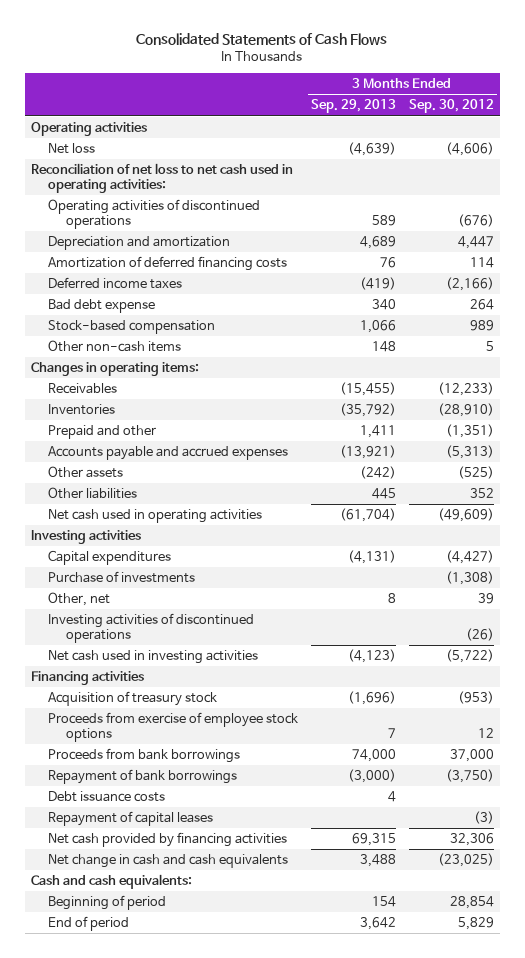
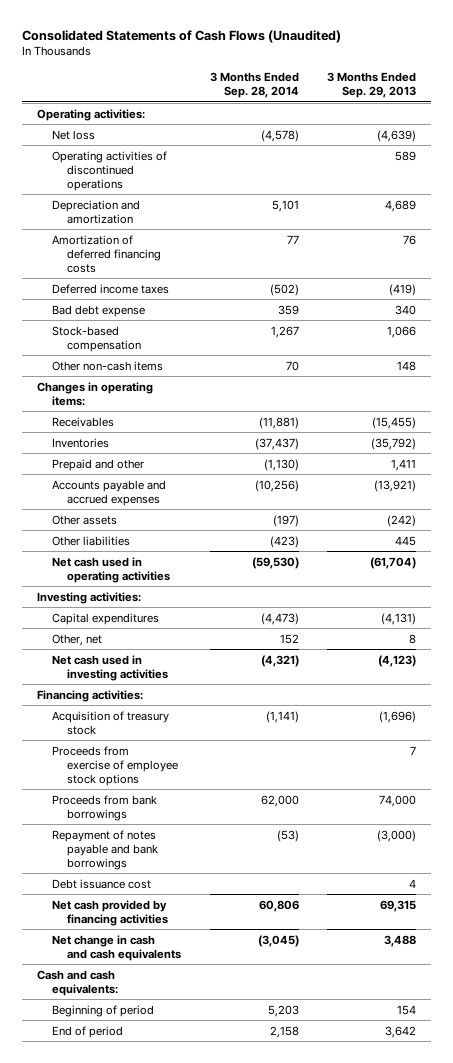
- Consolidated Statements of Cash Flows
+ Consolidated Statements of Cash Flows (Unaudited)
- | 3 Months Ended Sep. 29, 2013 | 3 Months Ended Sep. 30, 2012
+ | 3 Months Ended Sep. 28, 2014 | 3 Months Ended Sep. 29, 2013
- Operating activities
+ Operating activities:
- Reconciliation of net loss to net cash used in operating activities:
- Investing activities
+ Investing activities:
- Purchase of investments | | (1,308)
- Investing activities of discontinued operations | | (26)
- Financing activities
+ Financing activities:
- Repayment of bank borrowings | (3,000) | (3,750)
- Debt issuance costs | 4 |
- Repayment of capital leases | | (3)
+ Repayment of notes payable and bank borrowings | (53) | (3,000)
+ Debt issuance cost | | 4

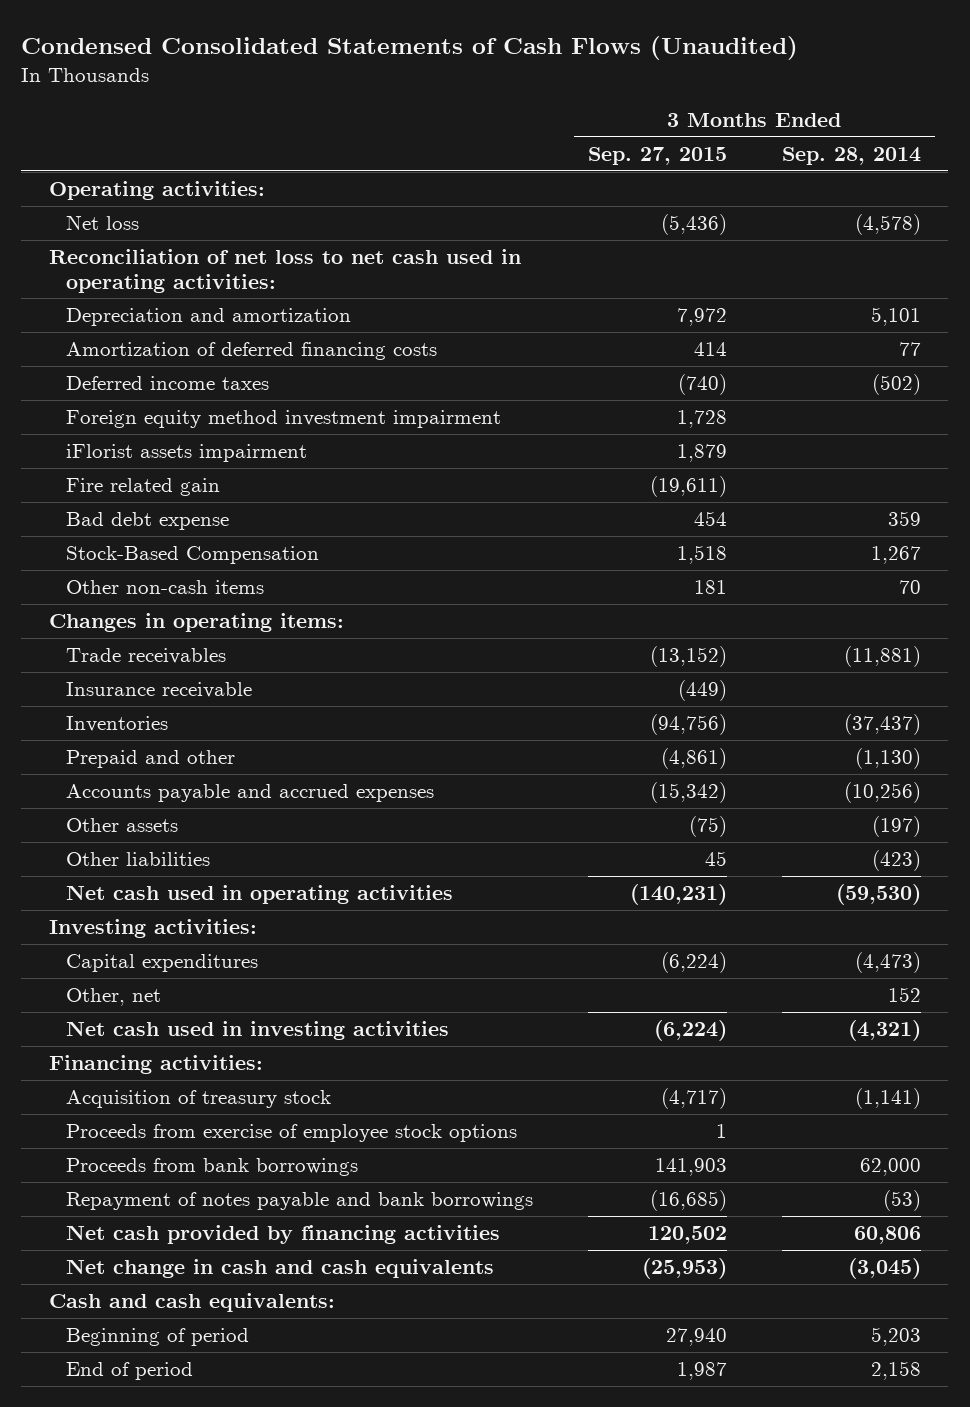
- Consolidated Statements of Cash Flows (Unaudited)
+ Condensed Consolidated Statements of Cash Flows (Unaudited)
- | 3 Months Ended Sep. 28, 2014 | 3 Months Ended Sep. 29, 2013
+ | 3 Months Ended Sep. 27, 2015 | 3 Months Ended Sep. 28, 2014
- Operating activities of discontinued operations | | 589
+ Reconciliation of net loss to net cash used in operating activities:
+ Foreign equity method investment impairment | 1,728 |
+ iFlorist assets impairment | 1,879 |
+ Fire related gain | (19,611) |
- Stock-based compensation | 1,267 | 1,066
+ Stock-Based Compensation | 1,518 | 1,267
- Receivables | (11,881) | (15,455)
+ Trade receivables | (13,152) | (11,881)
+ Insurance receivable | (449) |
- Debt issuance cost | | 4

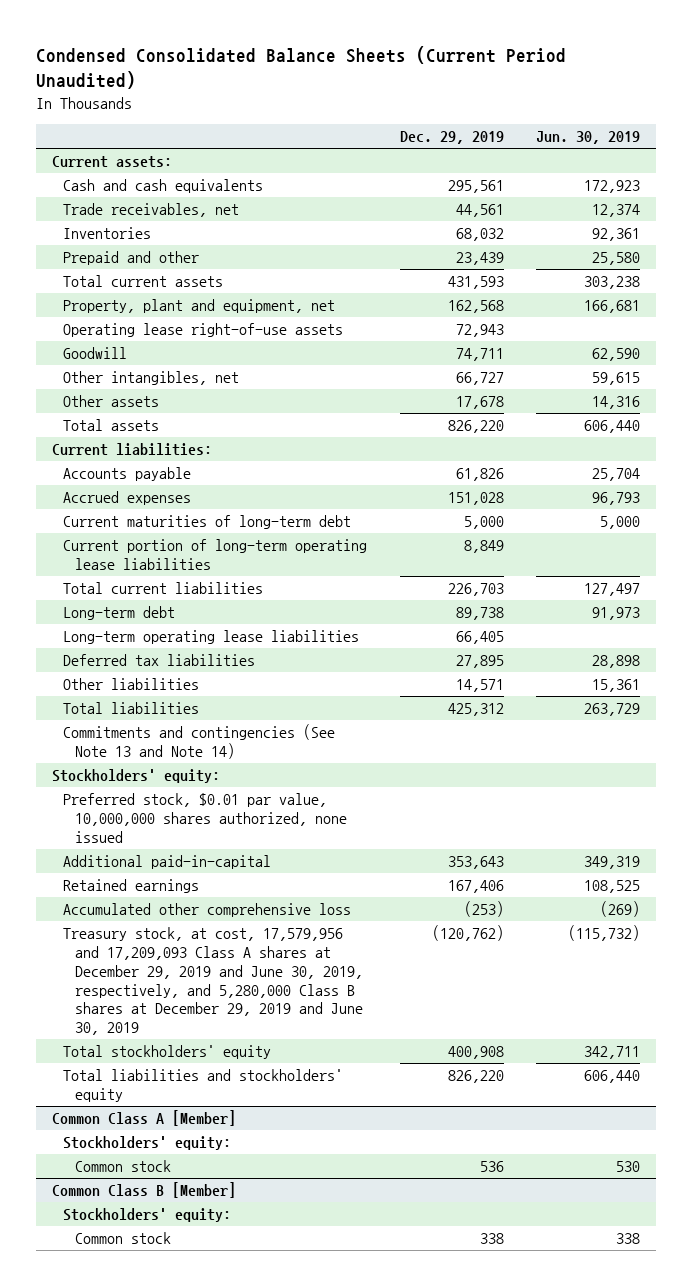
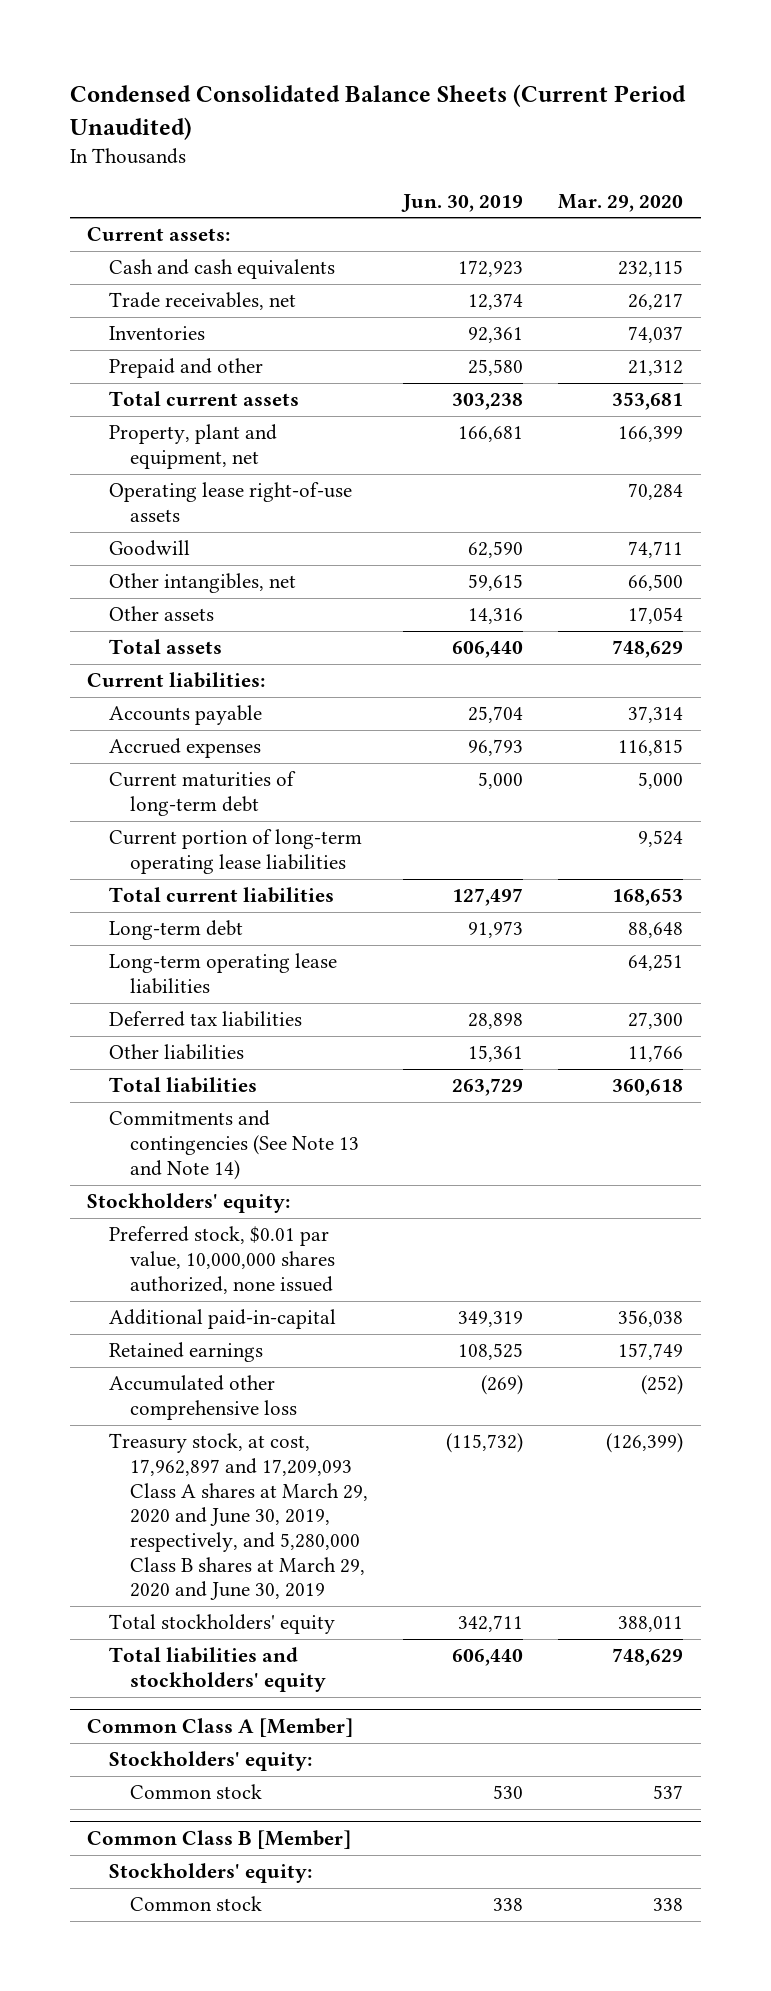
- | Dec. 29, 2019 | Jun. 30, 2019
+ | Jun. 30, 2019 | Mar. 29, 2020
- Treasury stock, at cost, 17,579,956 and 17,209,093 Class A shares at December 29, 2019 and June 30, 2019, respectively, and 5,280,000 Class B shares at December 29, 2019 and June 30, 2019 | (120,762) | (115,732)
+ Treasury stock, at cost, 17,962,897 and 17,209,093 Class A shares at March 29, 2020 and June 30, 2019, respectively, and 5,280,000 Class B shares at March 29, 2020 and June 30, 2019 | (115,732) | (126,399)

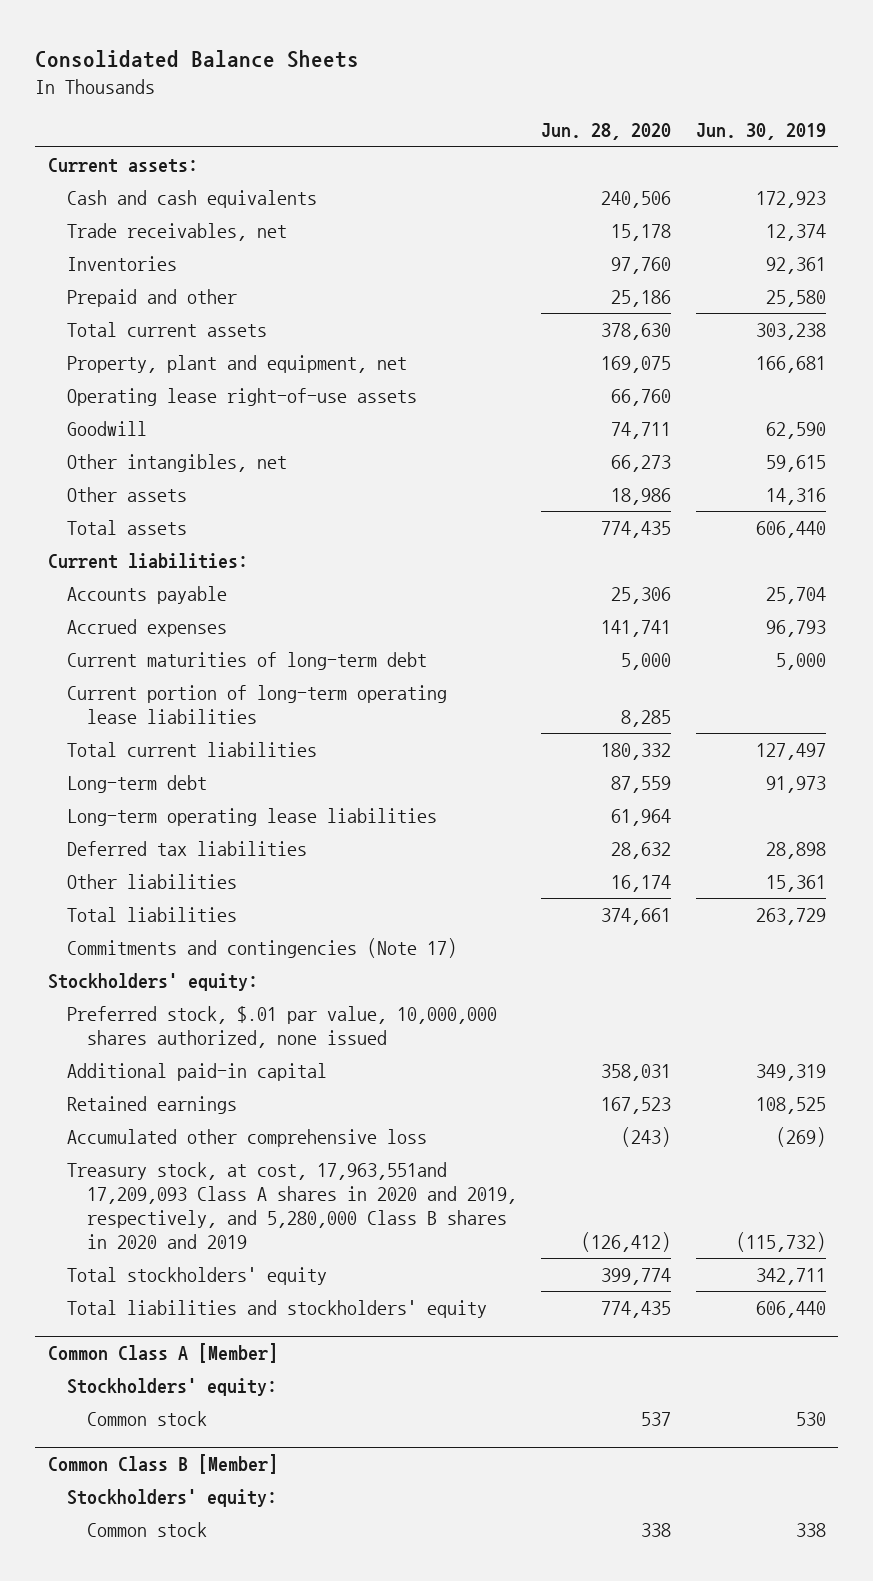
- Condensed Consolidated Balance Sheets (Current Period Unaudited)
+ Consolidated Balance Sheets
- | Jun. 30, 2019 | Mar. 29, 2020
+ | Jun. 28, 2020 | Jun. 30, 2019
- Commitments and contingencies (See Note 13 and Note 14)
+ Commitments and contingencies (Note 17)
- Preferred stock, $0.01 par value, 10,000,000 shares authorized, none issued
- Additional paid-in-capital | 349,319 | 356,038
+ Preferred stock, $.01 par value, 10,000,000 shares authorized, none issued
+ Additional paid-in capital | 358,031 | 349,319
- Treasury stock, at cost, 17,962,897 and 17,209,093 Class A shares at March 29, 2020 and June 30, 2019, respectively, and 5,280,000 Class B shares at March 29, 2020 and June 30, 2019 | (115,732) | (126,399)
+ Treasury stock, at cost, 17,963,551and 17,209,093 Class A shares in 2020 and 2019, respectively, and 5,280,000 Class B shares in 2020 and 2019 | (126,412) | (115,732)

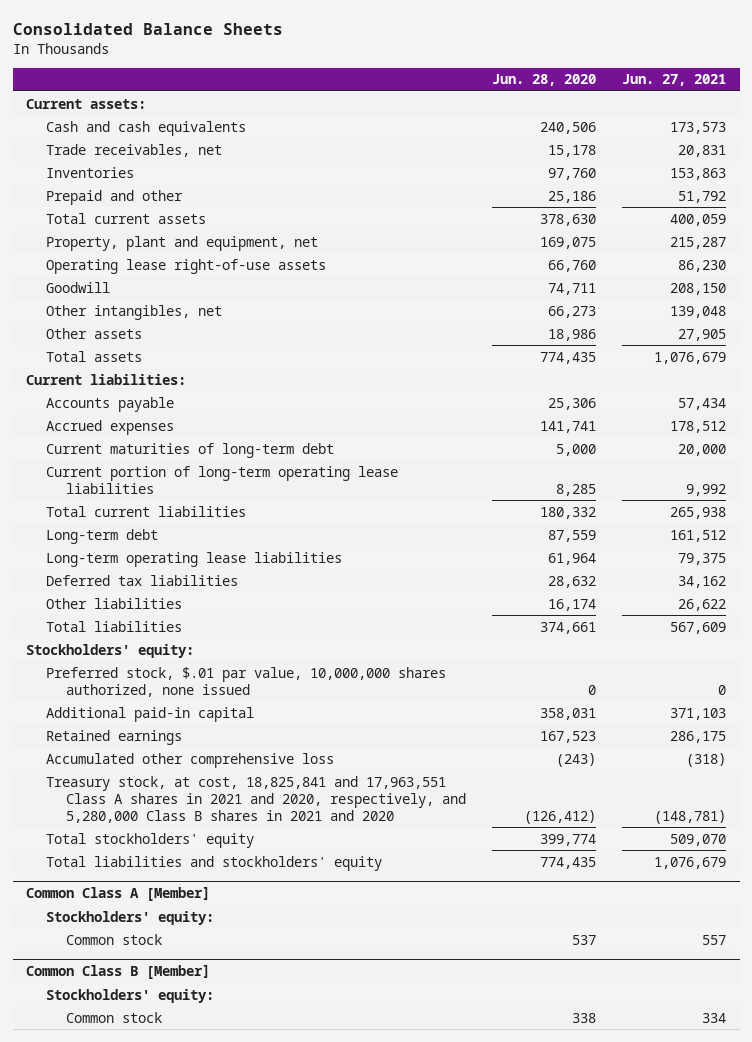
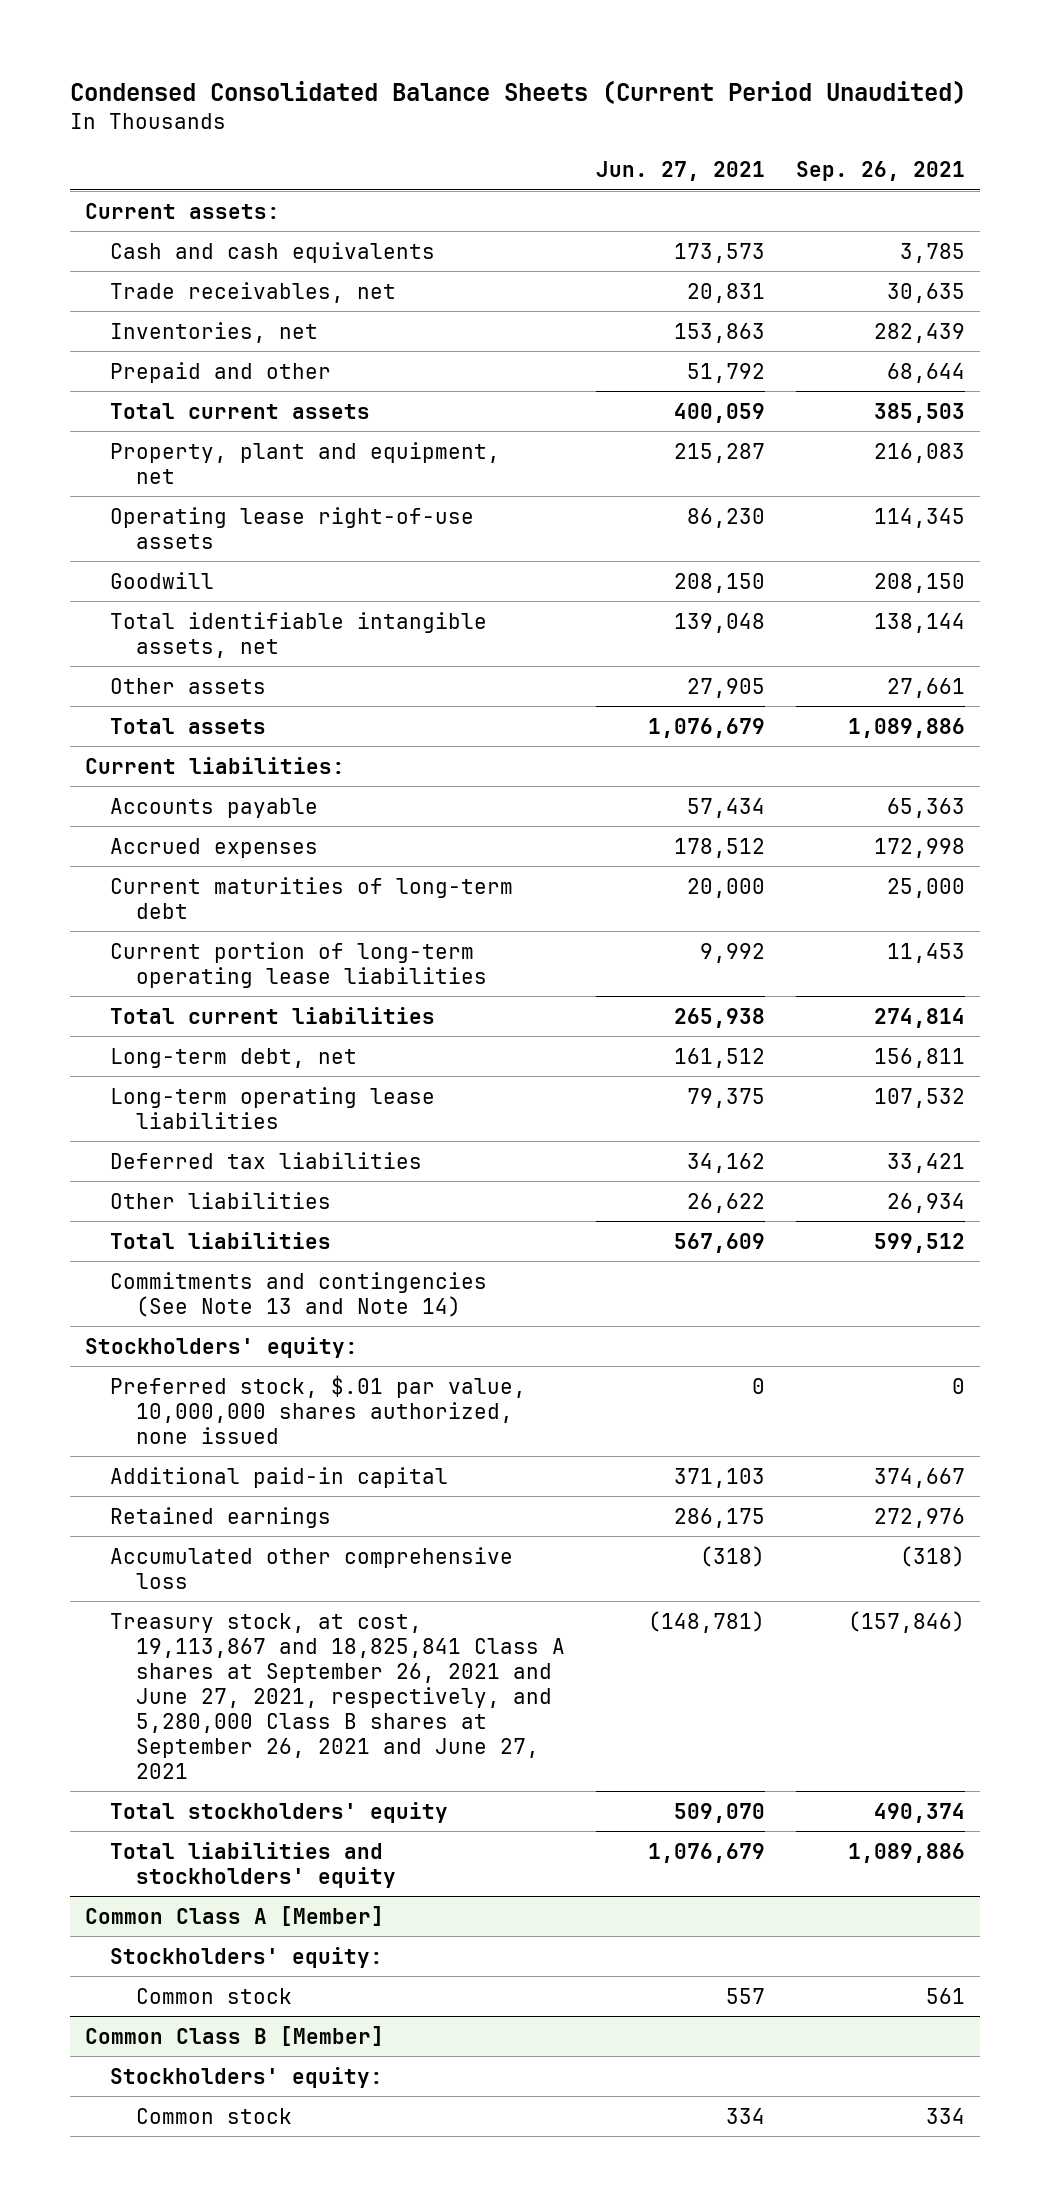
- Consolidated Balance Sheets
+ Condensed Consolidated Balance Sheets (Current Period Unaudited)
- | Jun. 28, 2020 | Jun. 27, 2021
+ | Jun. 27, 2021 | Sep. 26, 2021
- Inventories | 97,760 | 153,863
+ Inventories, net | 153,863 | 282,439
- Other intangibles, net | 66,273 | 139,048
+ Total identifiable intangible assets, net | 139,048 | 138,144
- Long-term debt | 87,559 | 161,512
+ Long-term debt, net | 161,512 | 156,811
+ Commitments and contingencies (See Note 13 and Note 14)
- Treasury stock, at cost, 18,825,841 and 17,963,551 Class A shares in 2021 and 2020, respectively, and 5,280,000 Class B shares in 2021 and 2020 | (126,412) | (148,781)
+ Treasury stock, at cost, 19,113,867 and 18,825,841 Class A shares at September 26, 2021 and June 27, 2021, respectively, and 5,280,000 Class B shares at September 26, 2021 and June 27, 2021 | (148,781) | (157,846)

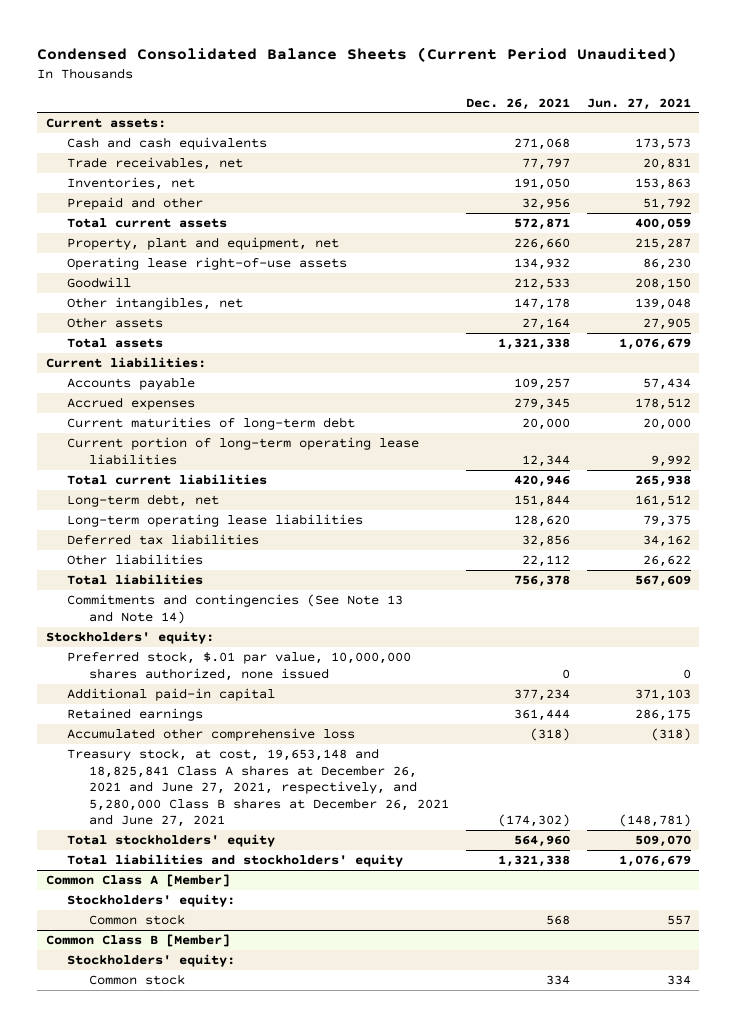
- | Jun. 27, 2021 | Sep. 26, 2021
+ | Dec. 26, 2021 | Jun. 27, 2021
- Total identifiable intangible assets, net | 139,048 | 138,144
+ Other intangibles, net | 147,178 | 139,048
- Treasury stock, at cost, 19,113,867 and 18,825,841 Class A shares at September 26, 2021 and June 27, 2021, respectively, and 5,280,000 Class B shares at September 26, 2021 and June 27, 2021 | (148,781) | (157,846)
+ Treasury stock, at cost, 19,653,148 and 18,825,841 Class A shares at December 26, 2021 and June 27, 2021, respectively, and 5,280,000 Class B shares at December 26, 2021 and June 27, 2021 | (174,302) | (148,781)

